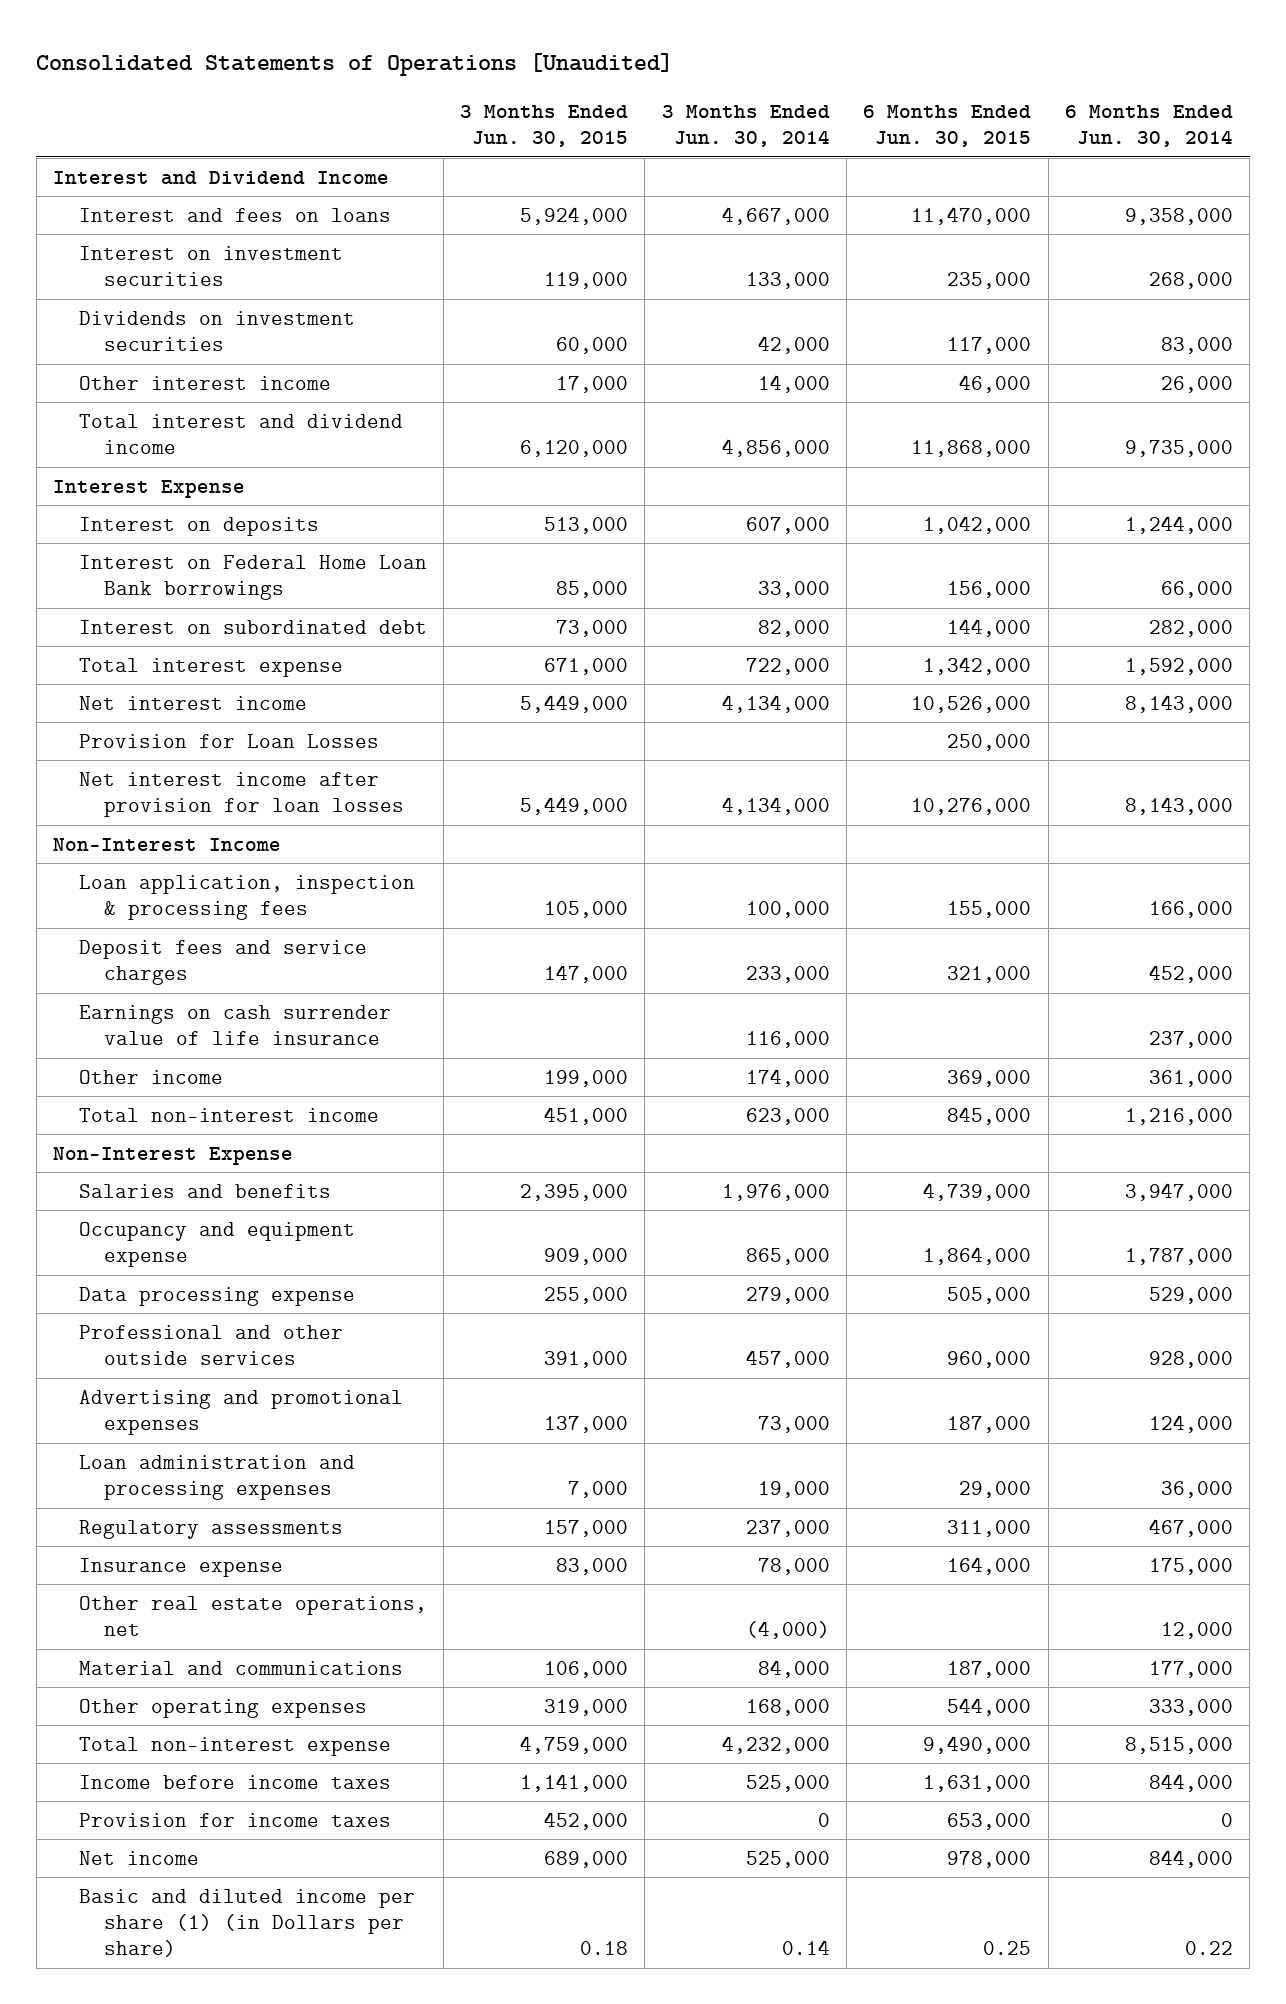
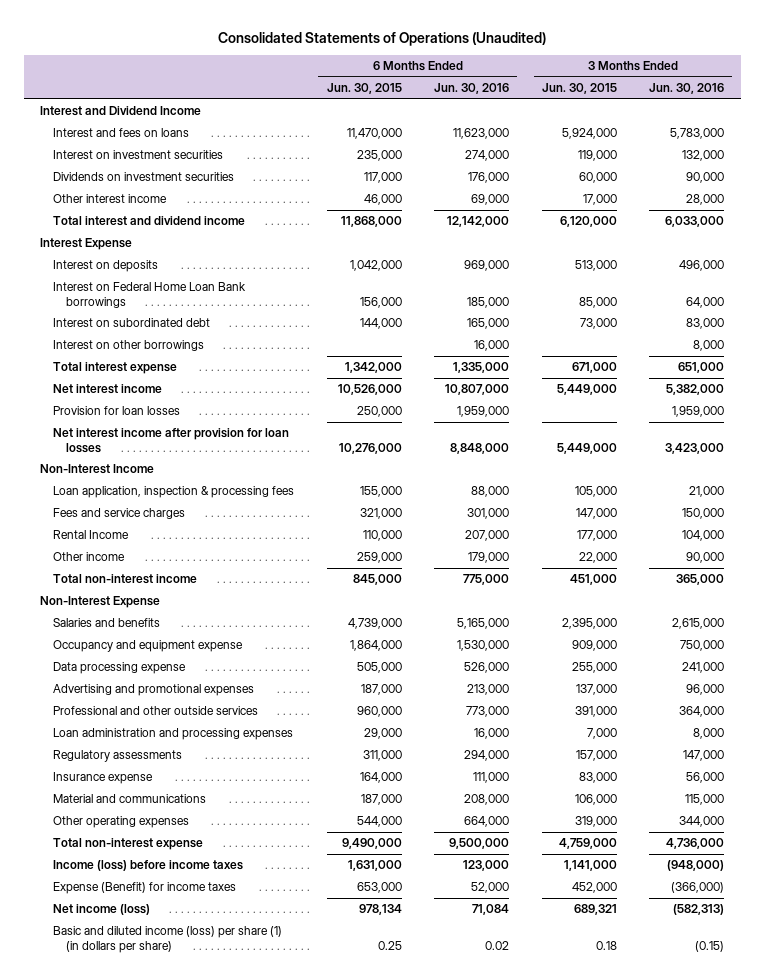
- Consolidated Statements of Operations [Unaudited]
+ Consolidated Statements of Operations (Unaudited)
- | 3 Months Ended Jun. 30, 2015 | 3 Months Ended Jun. 30, 2014 | 6 Months Ended Jun. 30, 2015 | 6 Months Ended Jun. 30, 2014
+ | 6 Months Ended Jun. 30, 2015 | 6 Months Ended Jun. 30, 2016 | 3 Months Ended Jun. 30, 2015 | 3 Months Ended Jun. 30, 2016
+ Interest on other borrowings | | 16,000 | | 8,000
- Provision for Loan Losses | | | 250,000 |
+ Provision for loan losses | 250,000 | 1,959,000 | | 1,959,000
- Deposit fees and service charges | 147,000 | 233,000 | 321,000 | 452,000
- Earnings on cash surrender value of life insurance | | 116,000 | | 237,000
- Other income | 199,000 | 174,000 | 369,000 | 361,000
+ Fees and service charges | 321,000 | 301,000 | 147,000 | 150,000
+ Rental Income | 110,000 | 207,000 | 177,000 | 104,000
+ Other income | 259,000 | 179,000 | 22,000 | 90,000
moved down: Professional and other outside services | 960,000 | 773,000 | 391,000 | 364,000
- Other real estate operations, net | | (4,000) | | 12,000
- Income before income taxes | 1,141,000 | 525,000 | 1,631,000 | 844,000
- Provision for income taxes | 452,000 | 0 | 653,000 | 0
- Net income | 689,000 | 525,000 | 978,000 | 844,000
- Basic and diluted income per share (1) (in Dollars per share) | 0.18 | 0.14 | 0.25 | 0.22
+ Income (loss) before income taxes | 1,631,000 | 123,000 | 1,141,000 | (948,000)
+ Expense (Benefit) for income taxes | 653,000 | 52,000 | 452,000 | (366,000)
+ Net income (loss) | 978,134 | 71,084 | 689,321 | (582,313)
+ Basic and diluted income (loss) per share (1) (in dollars per share) | 0.25 | 0.02 | 0.18 | (0.15)

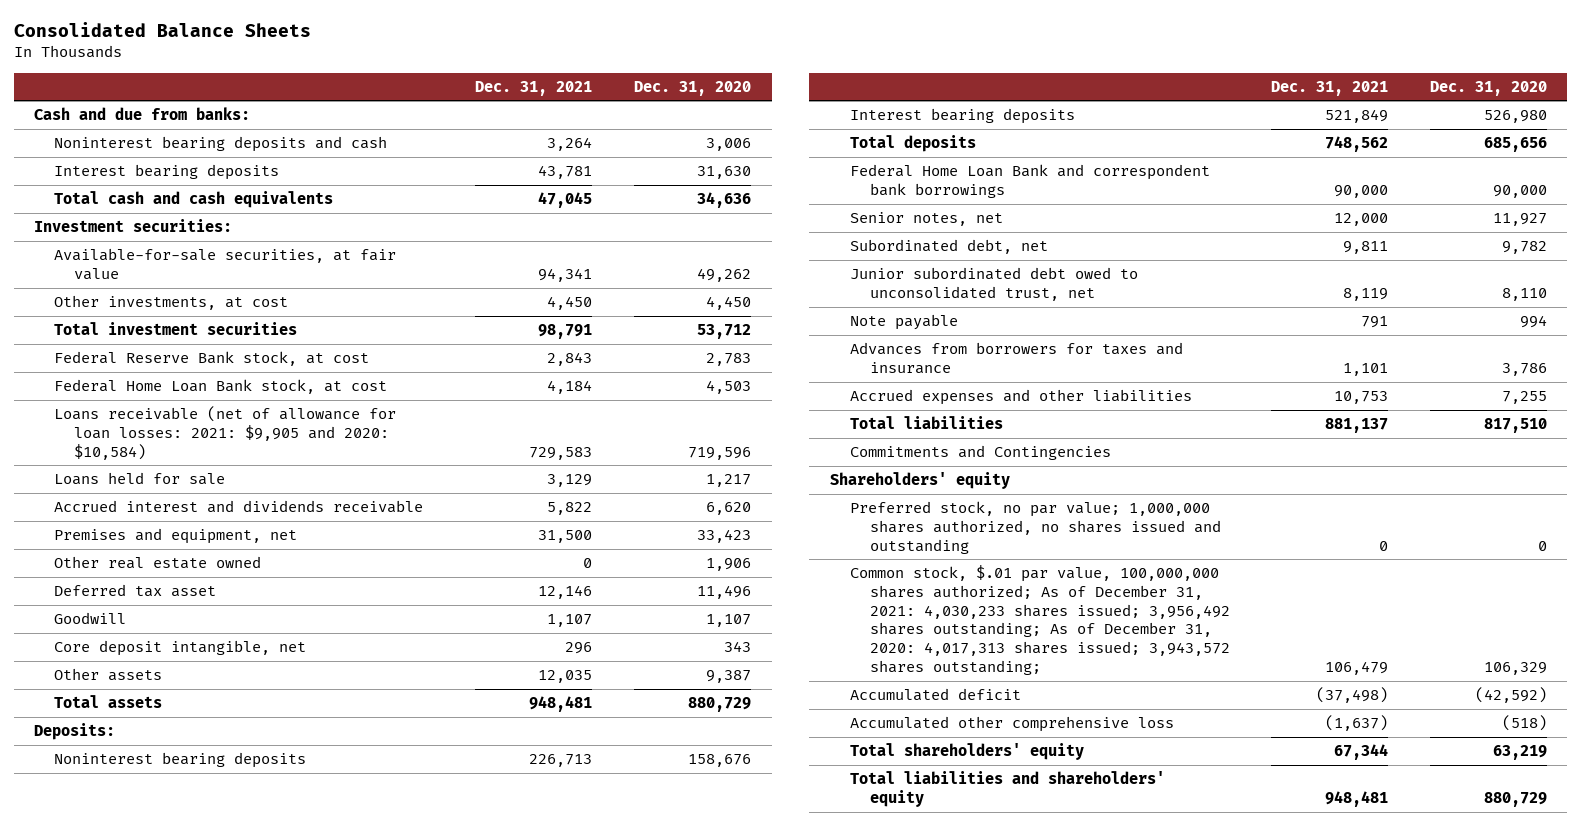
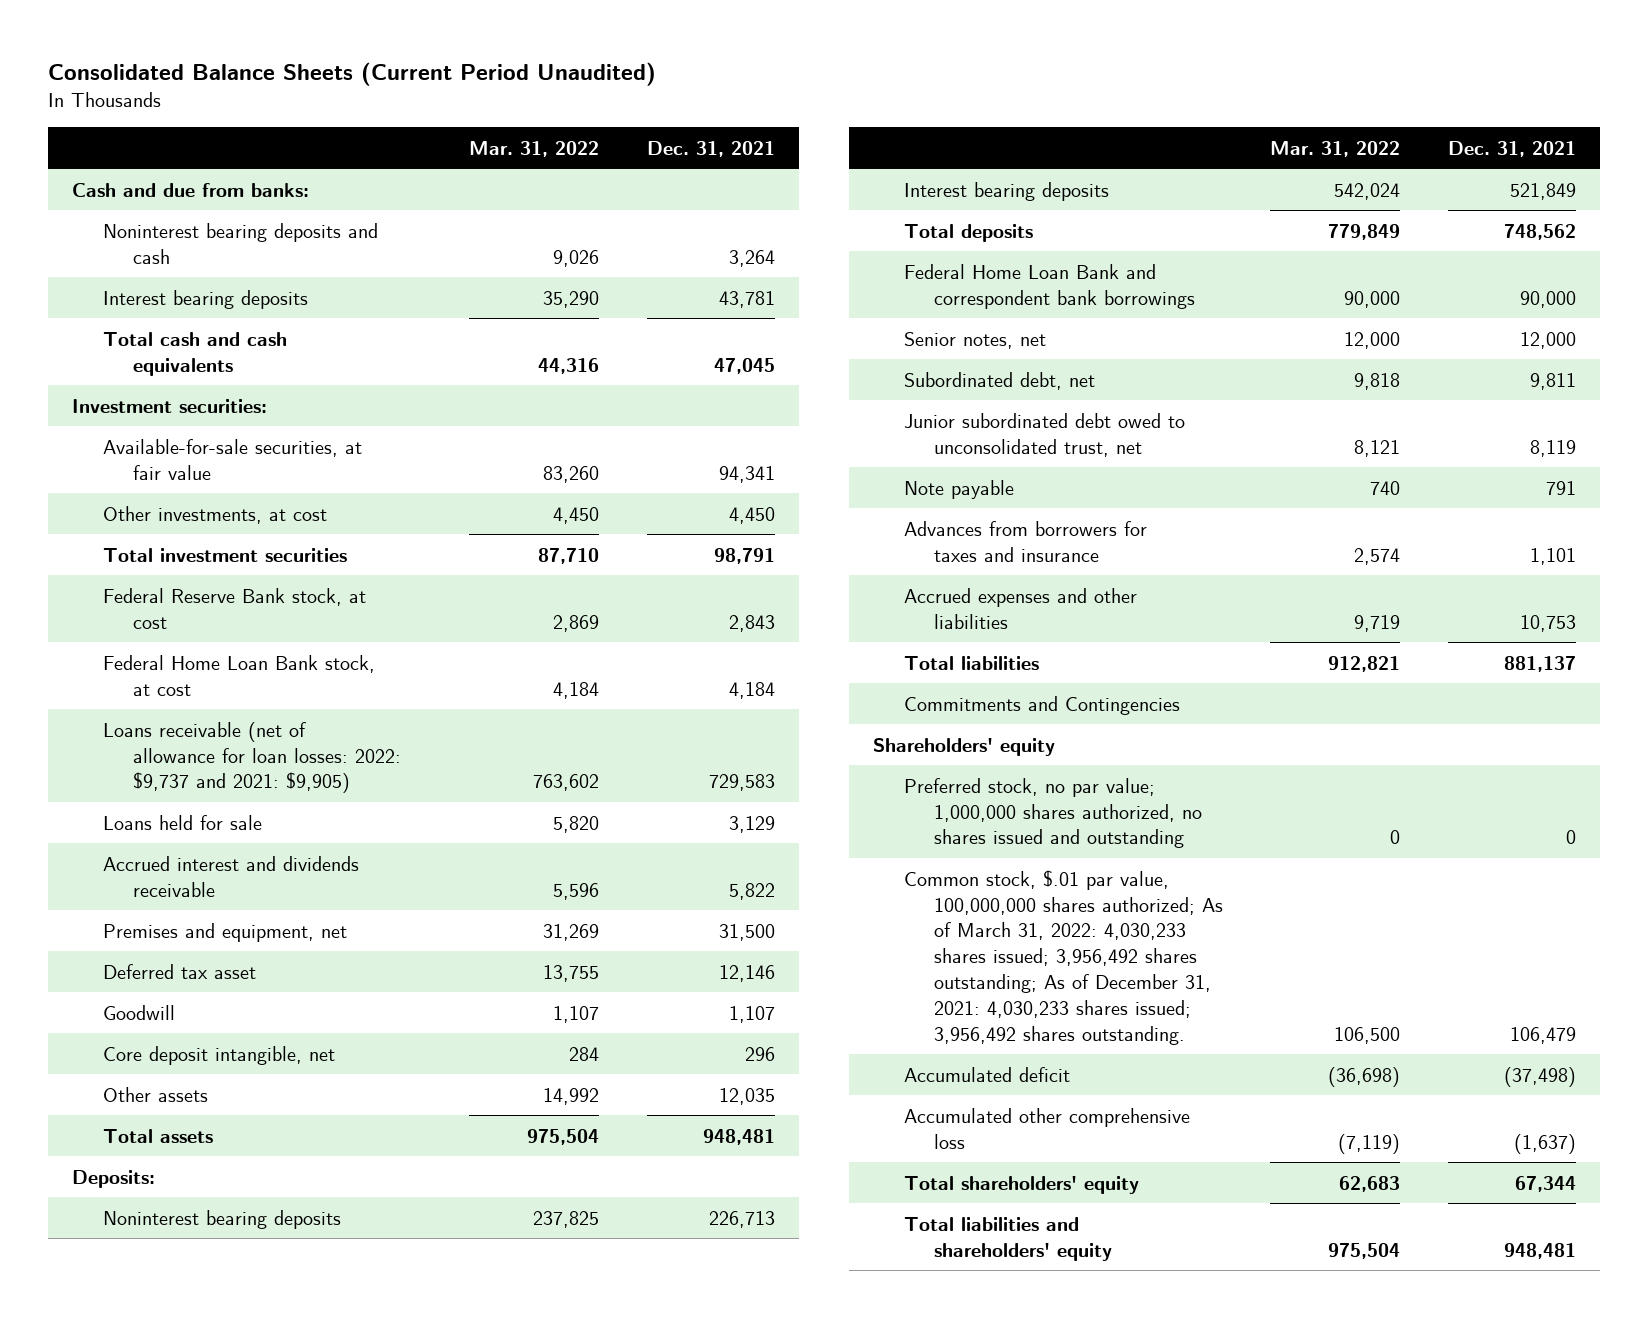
- Consolidated Balance Sheets
+ Consolidated Balance Sheets (Current Period Unaudited)
- | Dec. 31, 2021 | Dec. 31, 2020
+ | Mar. 31, 2022 | Dec. 31, 2021
- Loans receivable (net of allowance for loan losses: 2021: $9,905 and 2020: $10,584) | 729,583 | 719,596
+ Loans receivable (net of allowance for loan losses: 2022: $9,737 and 2021: $9,905) | 763,602 | 729,583
- Other real estate owned | 0 | 1,906
- Common stock, $.01 par value, 100,000,000 shares authorized; As of December 31, 2021: 4,030,233 shares issued; 3,956,492 shares outstanding; As of December 31, 2020: 4,017,313 shares issued; 3,943,572 shares outstanding; | 106,479 | 106,329
+ Common stock, $.01 par value, 100,000,000 shares authorized; As of March 31, 2022: 4,030,233 shares issued; 3,956,492 shares outstanding; As of December 31, 2021: 4,030,233 shares issued; 3,956,492 shares outstanding. | 106,500 | 106,479

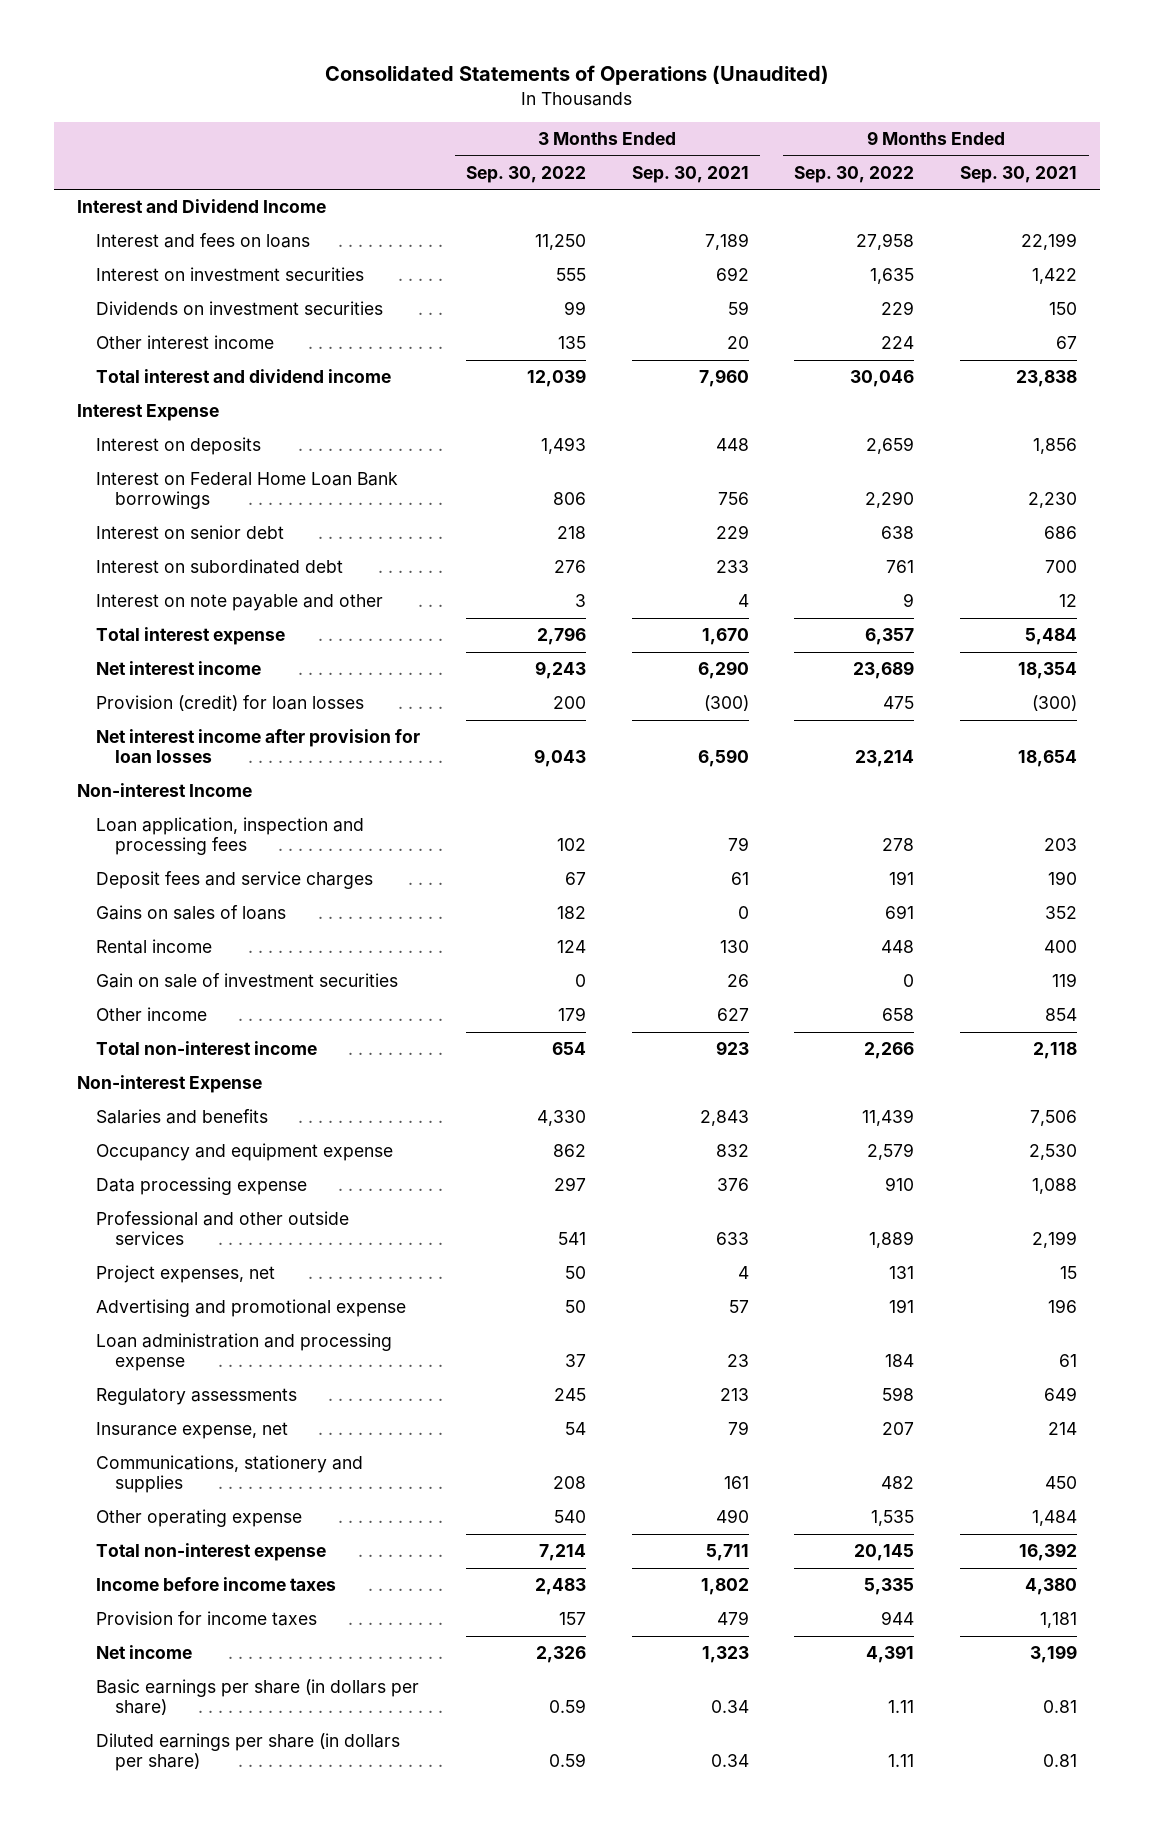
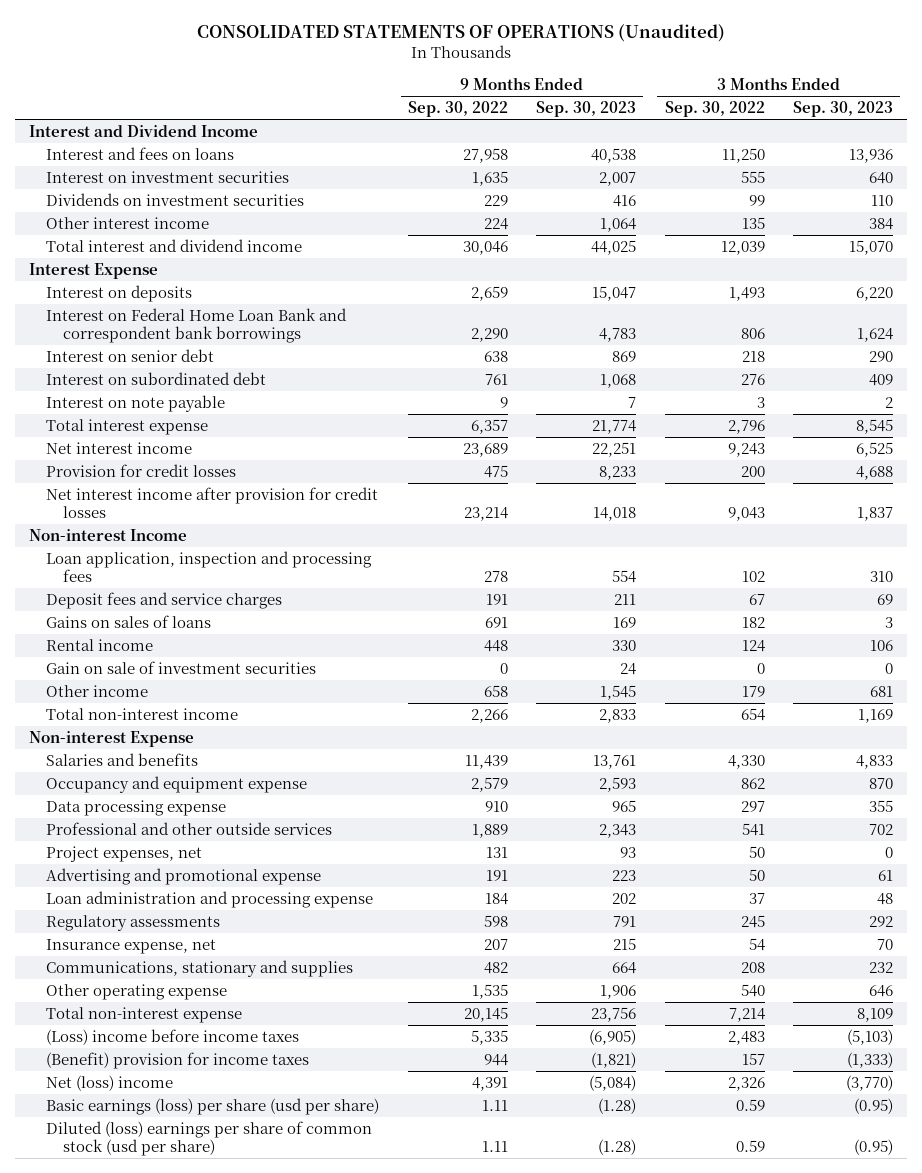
- Consolidated Statements of Operations (Unaudited)
+ CONSOLIDATED STATEMENTS OF OPERATIONS (Unaudited)
- | 3 Months Ended Sep. 30, 2022 | 3 Months Ended Sep. 30, 2021 | 9 Months Ended Sep. 30, 2022 | 9 Months Ended Sep. 30, 2021
+ | 9 Months Ended Sep. 30, 2022 | 9 Months Ended Sep. 30, 2023 | 3 Months Ended Sep. 30, 2022 | 3 Months Ended Sep. 30, 2023
- Interest on Federal Home Loan Bank borrowings | 806 | 756 | 2,290 | 2,230
+ Interest on Federal Home Loan Bank and correspondent bank borrowings | 2,290 | 4,783 | 806 | 1,624
- Interest on note payable and other | 3 | 4 | 9 | 12
+ Interest on note payable | 9 | 7 | 3 | 2
- Provision (credit) for loan losses | 200 | (300) | 475 | (300)
- Net interest income after provision for loan losses | 9,043 | 6,590 | 23,214 | 18,654
+ Provision for credit losses | 475 | 8,233 | 200 | 4,688
+ Net interest income after provision for credit losses | 23,214 | 14,018 | 9,043 | 1,837
- Communications, stationery and supplies | 208 | 161 | 482 | 450
+ Communications, stationary and supplies | 482 | 664 | 208 | 232
- Income before income taxes | 2,483 | 1,802 | 5,335 | 4,380
- Provision for income taxes | 157 | 479 | 944 | 1,181
- Net income | 2,326 | 1,323 | 4,391 | 3,199
- Basic earnings per share (in dollars per share) | 0.59 | 0.34 | 1.11 | 0.81
- Diluted earnings per share (in dollars per share) | 0.59 | 0.34 | 1.11 | 0.81
+ (Loss) income before income taxes | 5,335 | (6,905) | 2,483 | (5,103)
+ (Benefit) provision for income taxes | 944 | (1,821) | 157 | (1,333)
+ Net (loss) income | 4,391 | (5,084) | 2,326 | (3,770)
+ Basic earnings (loss) per share (usd per share) | 1.11 | (1.28) | 0.59 | (0.95)
+ Diluted (loss) earnings per share of common stock (usd per share) | 1.11 | (1.28) | 0.59 | (0.95)

